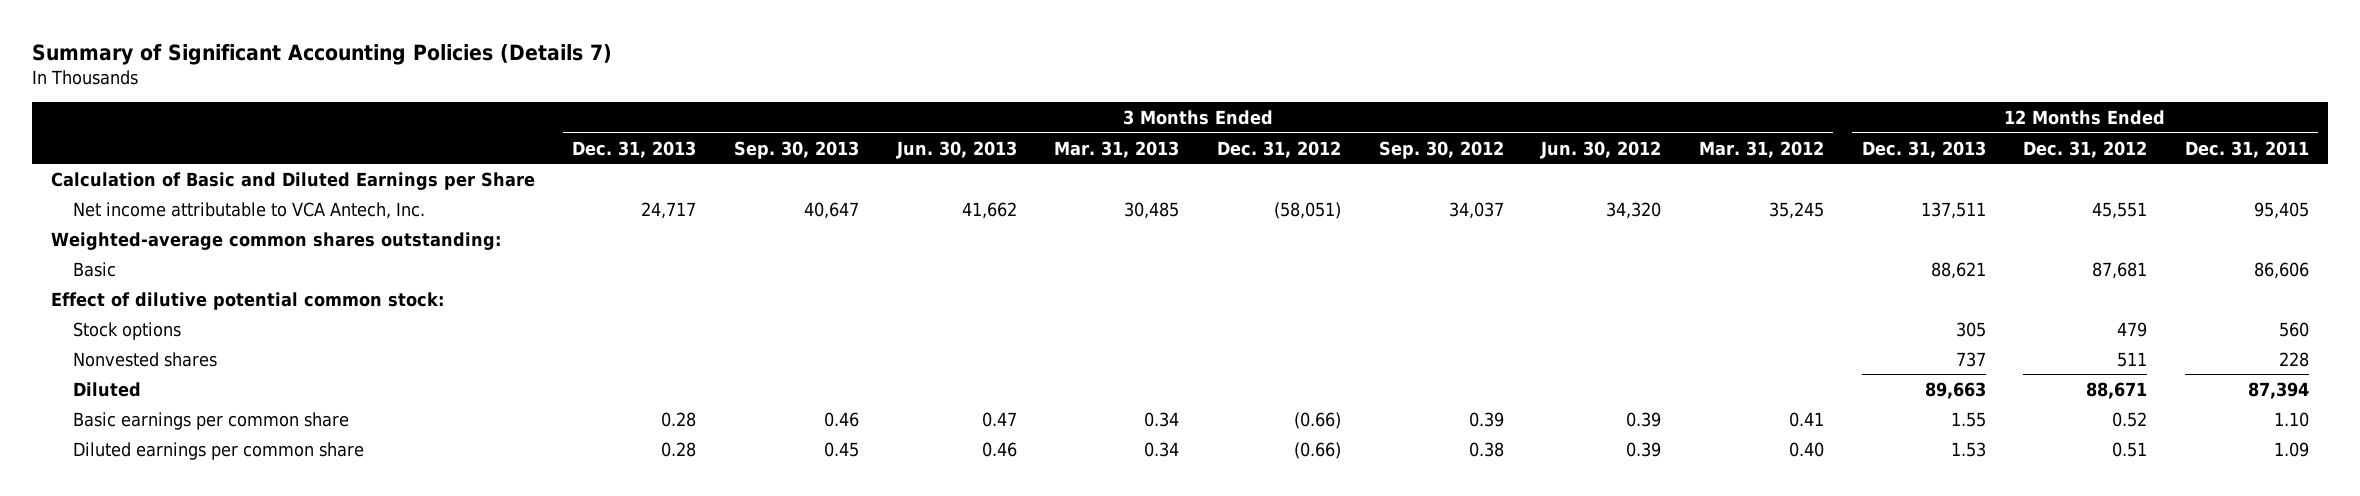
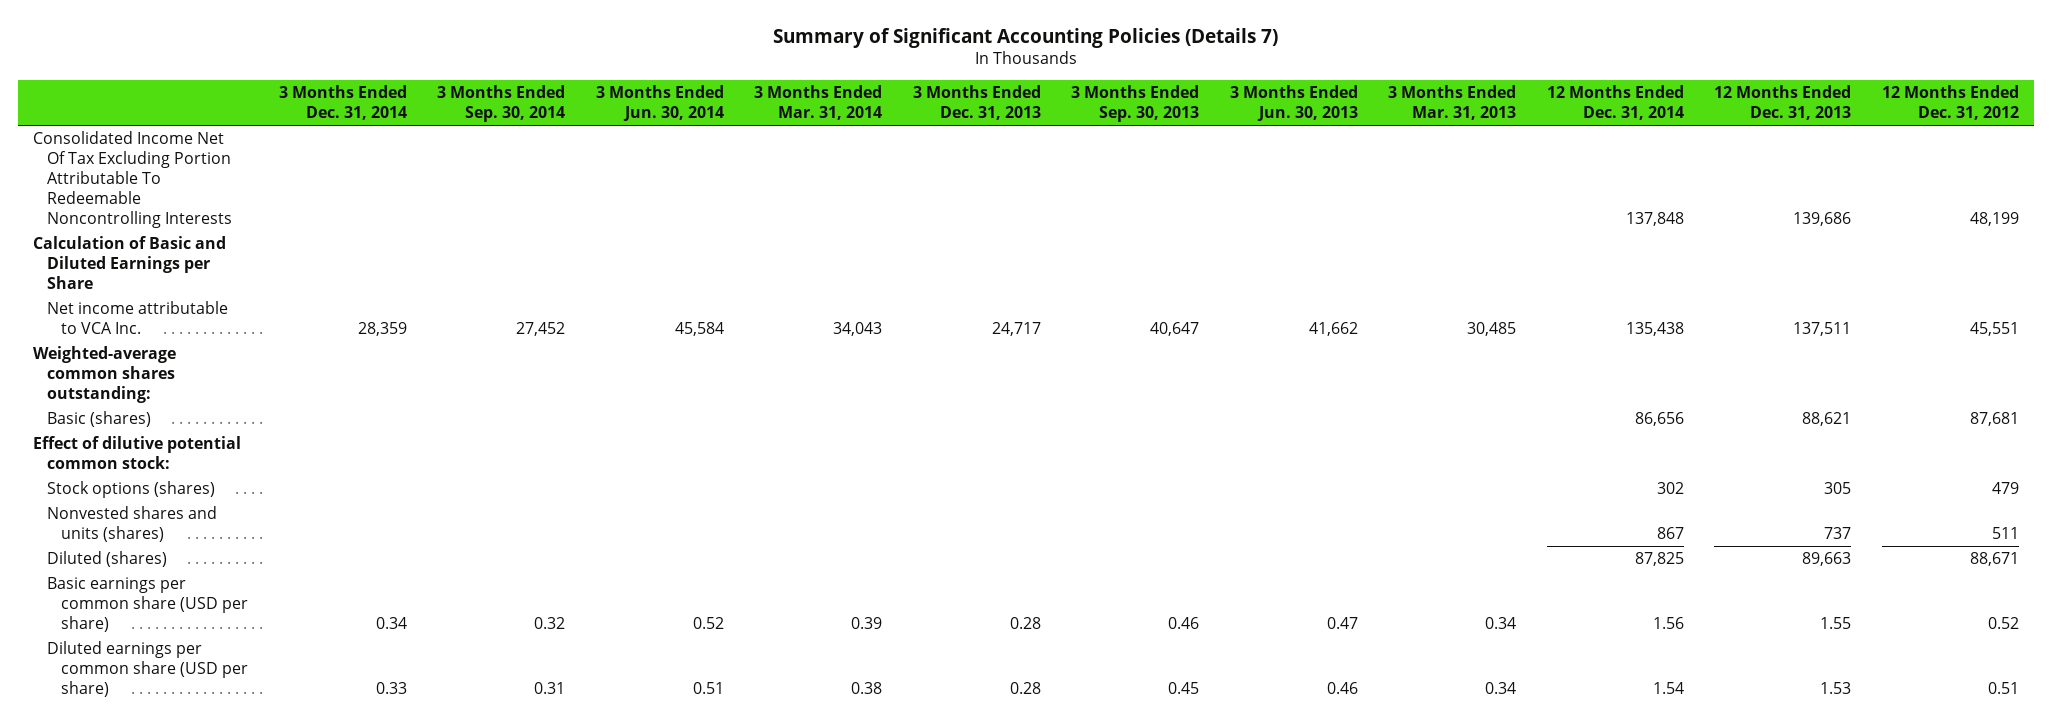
- | 3 Months Ended Dec. 31, 2013 | 3 Months Ended Sep. 30, 2013 | 3 Months Ended Jun. 30, 2013 | 3 Months Ended Mar. 31, 2013 | 3 Months Ended Dec. 31, 2012 | 3 Months Ended Sep. 30, 2012 | 3 Months Ended Jun. 30, 2012 | 3 Months Ended Mar. 31, 2012 | 12 Months Ended Dec. 31, 2013 | 12 Months Ended Dec. 31, 2012 | 12 Months Ended Dec. 31, 2011
+ | 3 Months Ended Dec. 31, 2014 | 3 Months Ended Sep. 30, 2014 | 3 Months Ended Jun. 30, 2014 | 3 Months Ended Mar. 31, 2014 | 3 Months Ended Dec. 31, 2013 | 3 Months Ended Sep. 30, 2013 | 3 Months Ended Jun. 30, 2013 | 3 Months Ended Mar. 31, 2013 | 12 Months Ended Dec. 31, 2014 | 12 Months Ended Dec. 31, 2013 | 12 Months Ended Dec. 31, 2012
+ Consolidated Income Net Of Tax Excluding Portion Attributable To Redeemable Noncontrolling Interests | | | | | | | | | 137,848 | 139,686 | 48,199
- Net income attributable to VCA Antech, Inc. | 24,717 | 40,647 | 41,662 | 30,485 | (58,051) | 34,037 | 34,320 | 35,245 | 137,511 | 45,551 | 95,405
+ Net income attributable to VCA Inc. | 28,359 | 27,452 | 45,584 | 34,043 | 24,717 | 40,647 | 41,662 | 30,485 | 135,438 | 137,511 | 45,551
- Basic | | | | | | | | | 88,621 | 87,681 | 86,606
+ Basic (shares) | | | | | | | | | 86,656 | 88,621 | 87,681
- Stock options | | | | | | | | | 305 | 479 | 560
- Nonvested shares | | | | | | | | | 737 | 511 | 228
- Diluted | | | | | | | | | 89,663 | 88,671 | 87,394
- Basic earnings per common share | 0.28 | 0.46 | 0.47 | 0.34 | (0.66) | 0.39 | 0.39 | 0.41 | 1.55 | 0.52 | 1.10
- Diluted earnings per common share | 0.28 | 0.45 | 0.46 | 0.34 | (0.66) | 0.38 | 0.39 | 0.40 | 1.53 | 0.51 | 1.09
+ Stock options (shares) | | | | | | | | | 302 | 305 | 479
+ Nonvested shares and units (shares) | | | | | | | | | 867 | 737 | 511
+ Diluted (shares) | | | | | | | | | 87,825 | 89,663 | 88,671
+ Basic earnings per common share (USD per share) | 0.34 | 0.32 | 0.52 | 0.39 | 0.28 | 0.46 | 0.47 | 0.34 | 1.56 | 1.55 | 0.52
+ Diluted earnings per common share (USD per share) | 0.33 | 0.31 | 0.51 | 0.38 | 0.28 | 0.45 | 0.46 | 0.34 | 1.54 | 1.53 | 0.51

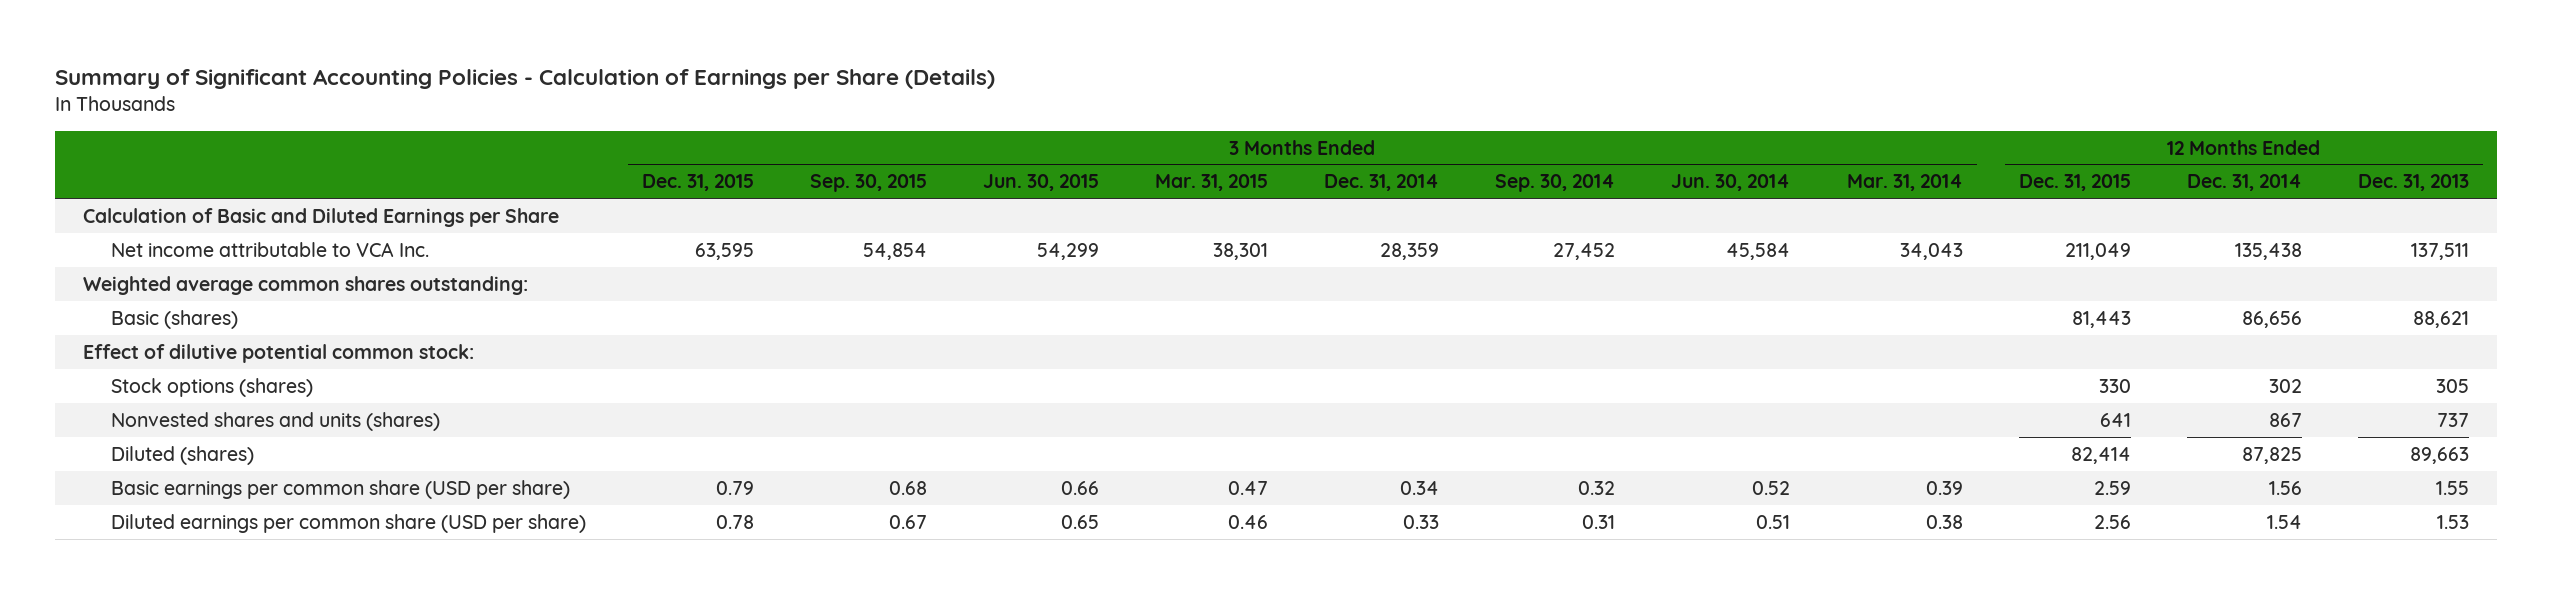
- Summary of Significant Accounting Policies (Details 7)
+ Summary of Significant Accounting Policies - Calculation of Earnings per Share (Details)
- | 3 Months Ended Dec. 31, 2014 | 3 Months Ended Sep. 30, 2014 | 3 Months Ended Jun. 30, 2014 | 3 Months Ended Mar. 31, 2014 | 3 Months Ended Dec. 31, 2013 | 3 Months Ended Sep. 30, 2013 | 3 Months Ended Jun. 30, 2013 | 3 Months Ended Mar. 31, 2013 | 12 Months Ended Dec. 31, 2014 | 12 Months Ended Dec. 31, 2013 | 12 Months Ended Dec. 31, 2012
+ | 3 Months Ended Dec. 31, 2015 | 3 Months Ended Sep. 30, 2015 | 3 Months Ended Jun. 30, 2015 | 3 Months Ended Mar. 31, 2015 | 3 Months Ended Dec. 31, 2014 | 3 Months Ended Sep. 30, 2014 | 3 Months Ended Jun. 30, 2014 | 3 Months Ended Mar. 31, 2014 | 12 Months Ended Dec. 31, 2015 | 12 Months Ended Dec. 31, 2014 | 12 Months Ended Dec. 31, 2013
- Consolidated Income Net Of Tax Excluding Portion Attributable To Redeemable Noncontrolling Interests | | | | | | | | | 137,848 | 139,686 | 48,199
- Weighted-average common shares outstanding:
+ Weighted average common shares outstanding:

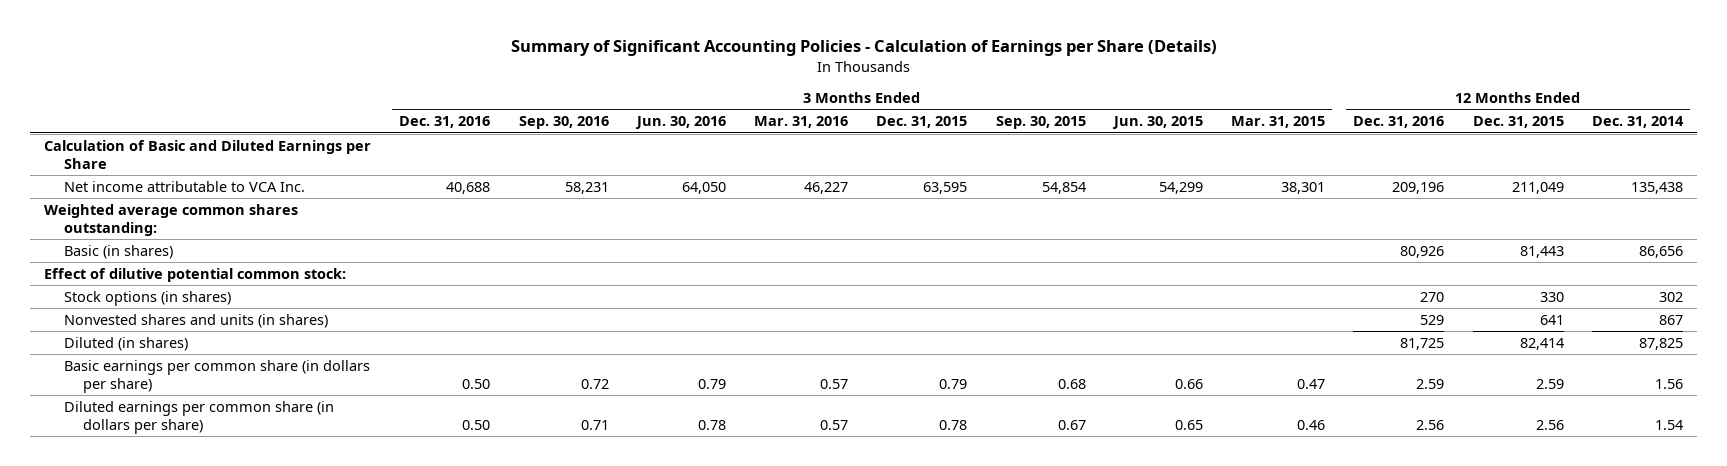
- | 3 Months Ended Dec. 31, 2015 | 3 Months Ended Sep. 30, 2015 | 3 Months Ended Jun. 30, 2015 | 3 Months Ended Mar. 31, 2015 | 3 Months Ended Dec. 31, 2014 | 3 Months Ended Sep. 30, 2014 | 3 Months Ended Jun. 30, 2014 | 3 Months Ended Mar. 31, 2014 | 12 Months Ended Dec. 31, 2015 | 12 Months Ended Dec. 31, 2014 | 12 Months Ended Dec. 31, 2013
+ | 3 Months Ended Dec. 31, 2016 | 3 Months Ended Sep. 30, 2016 | 3 Months Ended Jun. 30, 2016 | 3 Months Ended Mar. 31, 2016 | 3 Months Ended Dec. 31, 2015 | 3 Months Ended Sep. 30, 2015 | 3 Months Ended Jun. 30, 2015 | 3 Months Ended Mar. 31, 2015 | 12 Months Ended Dec. 31, 2016 | 12 Months Ended Dec. 31, 2015 | 12 Months Ended Dec. 31, 2014
- Basic (shares) | | | | | | | | | 81,443 | 86,656 | 88,621
+ Basic (in shares) | | | | | | | | | 80,926 | 81,443 | 86,656
- Stock options (shares) | | | | | | | | | 330 | 302 | 305
- Nonvested shares and units (shares) | | | | | | | | | 641 | 867 | 737
- Diluted (shares) | | | | | | | | | 82,414 | 87,825 | 89,663
- Basic earnings per common share (USD per share) | 0.79 | 0.68 | 0.66 | 0.47 | 0.34 | 0.32 | 0.52 | 0.39 | 2.59 | 1.56 | 1.55
- Diluted earnings per common share (USD per share) | 0.78 | 0.67 | 0.65 | 0.46 | 0.33 | 0.31 | 0.51 | 0.38 | 2.56 | 1.54 | 1.53
+ Stock options (in shares) | | | | | | | | | 270 | 330 | 302
+ Nonvested shares and units (in shares) | | | | | | | | | 529 | 641 | 867
+ Diluted (in shares) | | | | | | | | | 81,725 | 82,414 | 87,825
+ Basic earnings per common share (in dollars per share) | 0.50 | 0.72 | 0.79 | 0.57 | 0.79 | 0.68 | 0.66 | 0.47 | 2.59 | 2.59 | 1.56
+ Diluted earnings per common share (in dollars per share) | 0.50 | 0.71 | 0.78 | 0.57 | 0.78 | 0.67 | 0.65 | 0.46 | 2.56 | 2.56 | 1.54

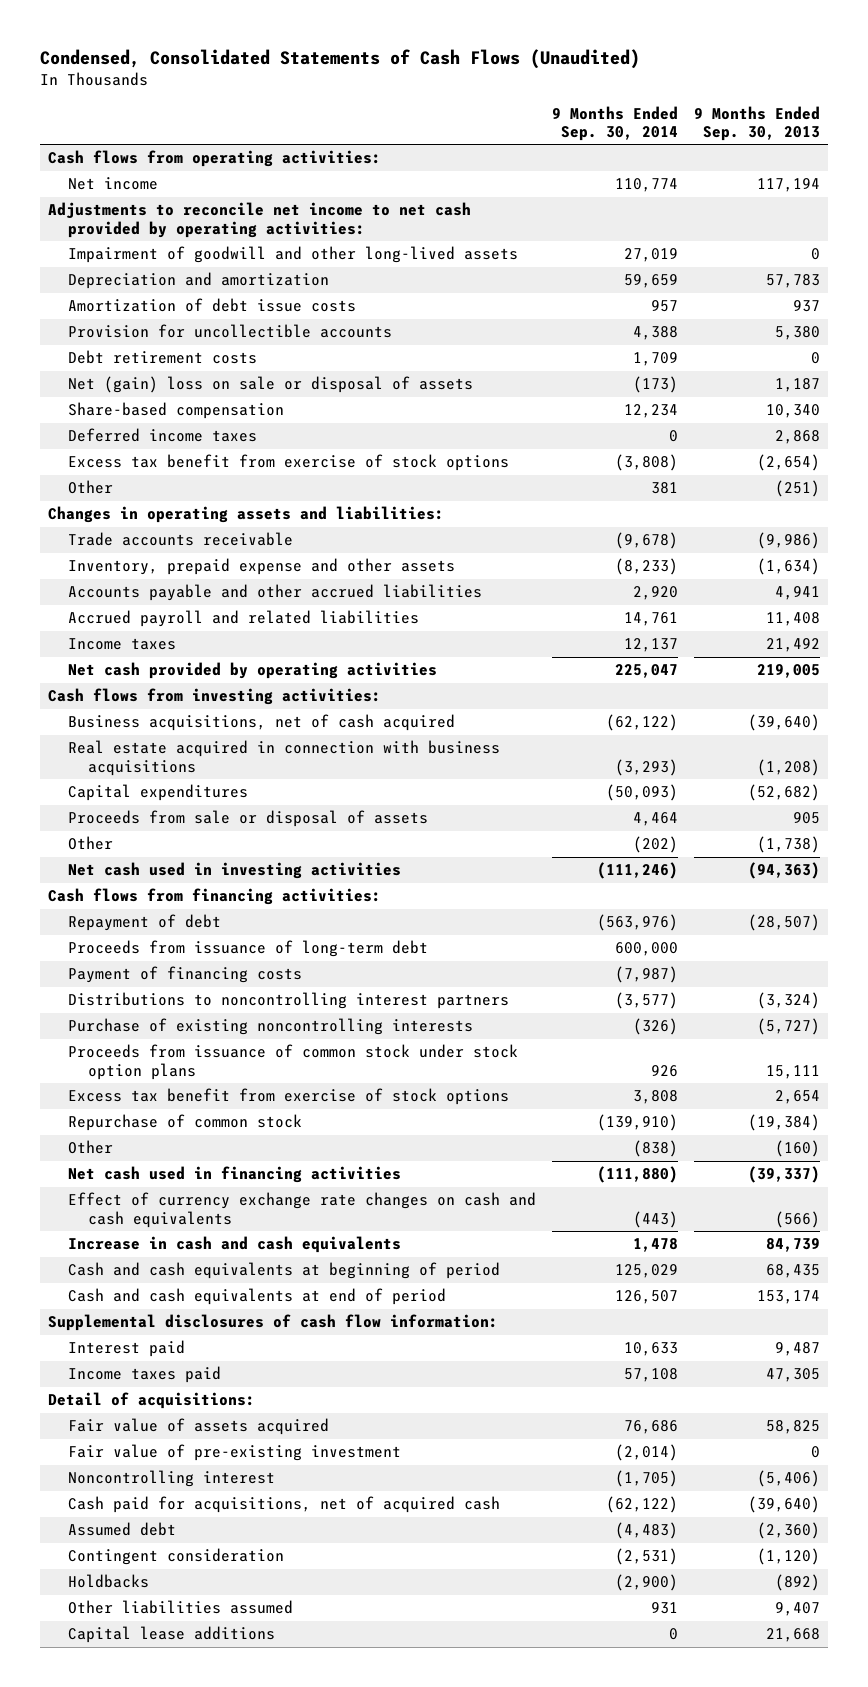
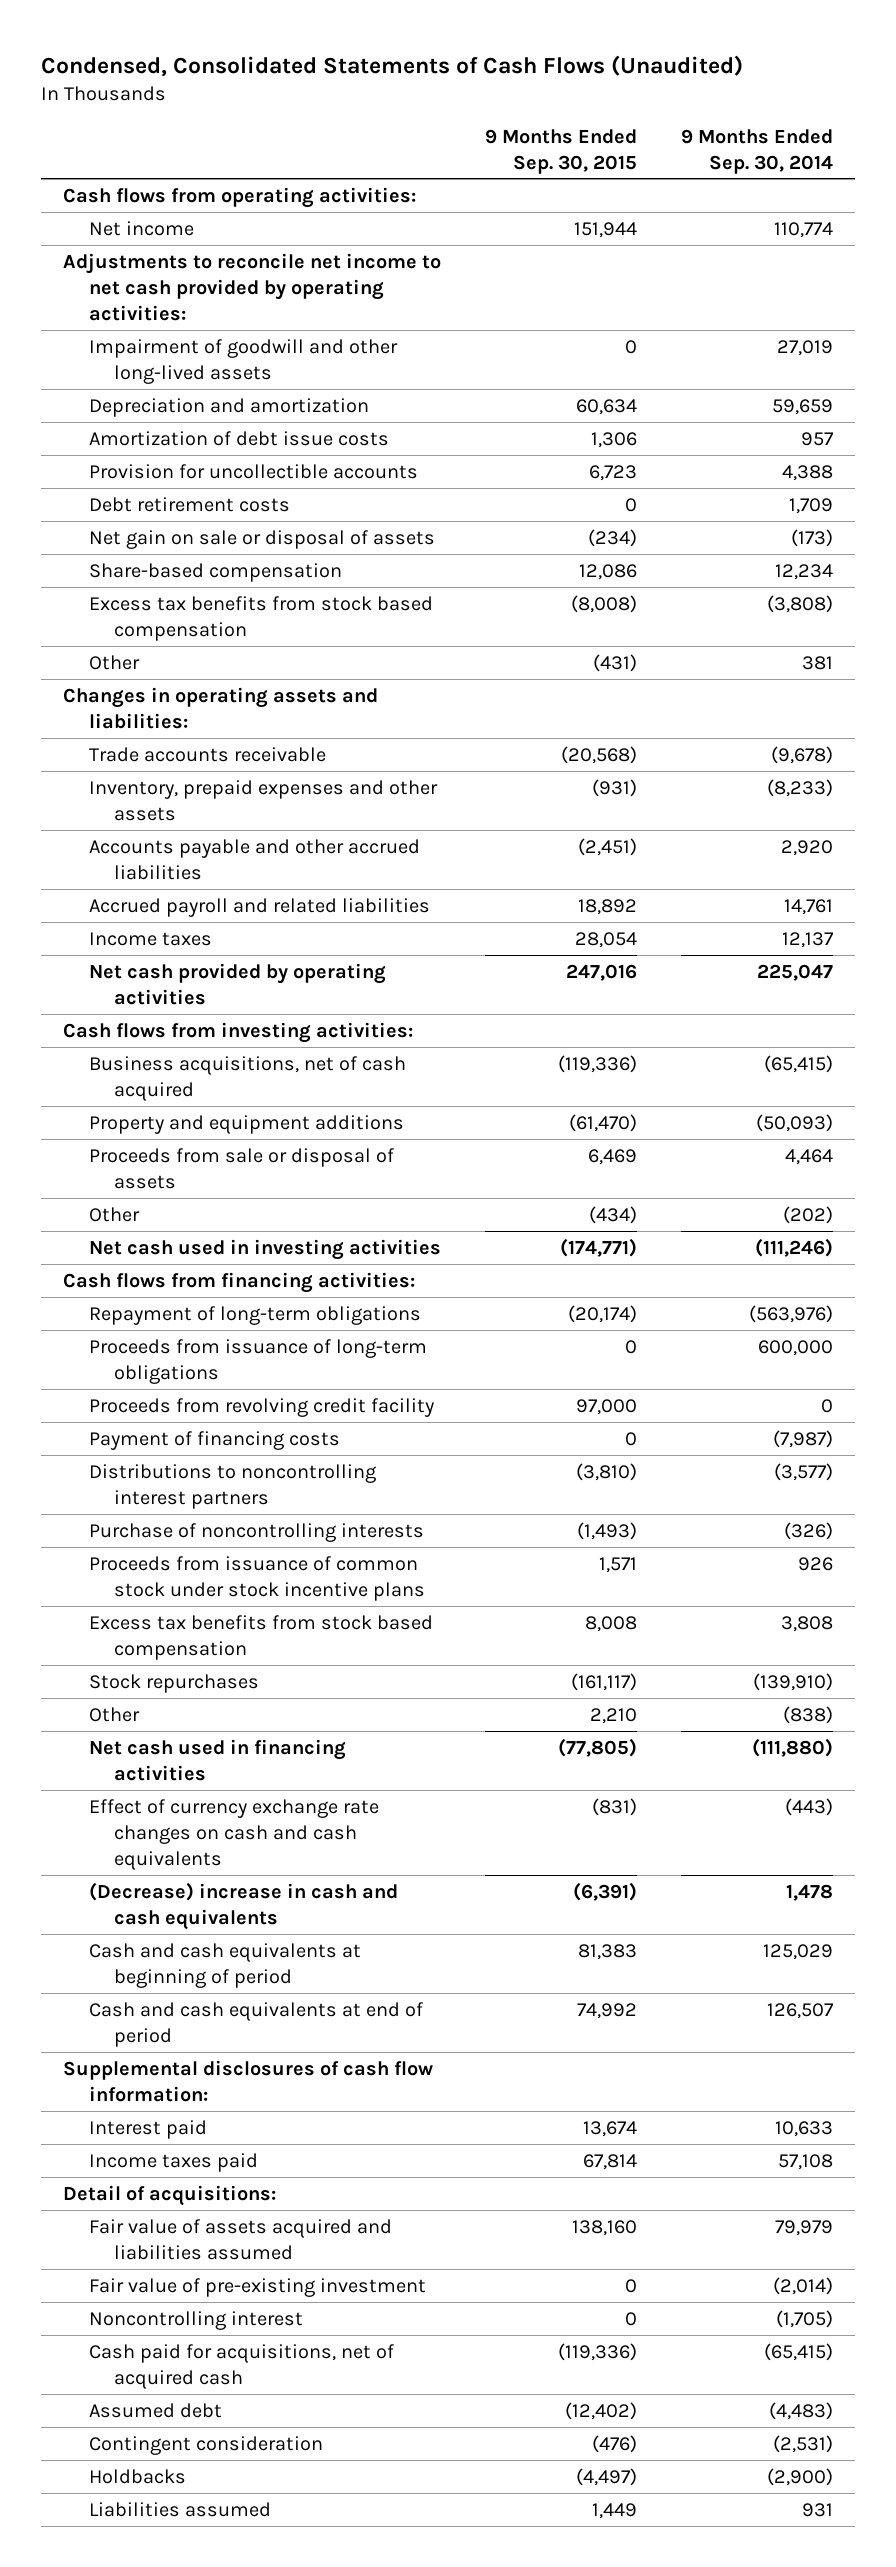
- | 9 Months Ended Sep. 30, 2014 | 9 Months Ended Sep. 30, 2013
+ | 9 Months Ended Sep. 30, 2015 | 9 Months Ended Sep. 30, 2014
- Net (gain) loss on sale or disposal of assets | (173) | 1,187
+ Net gain on sale or disposal of assets | (234) | (173)
- Deferred income taxes | 0 | 2,868
- Excess tax benefit from exercise of stock options | (3,808) | (2,654)
+ Excess tax benefits from stock based compensation | (8,008) | (3,808)
- Inventory, prepaid expense and other assets | (8,233) | (1,634)
+ Inventory, prepaid expenses and other assets | (931) | (8,233)
- Business acquisitions, net of cash acquired | (62,122) | (39,640)
- Real estate acquired in connection with business acquisitions | (3,293) | (1,208)
- Capital expenditures | (50,093) | (52,682)
+ Business acquisitions, net of cash acquired | (119,336) | (65,415)
+ Property and equipment additions | (61,470) | (50,093)
- Repayment of debt | (563,976) | (28,507)
- Proceeds from issuance of long-term debt | 600,000 |
+ Repayment of long-term obligations | (20,174) | (563,976)
+ Proceeds from issuance of long-term obligations | 0 | 600,000
+ Proceeds from revolving credit facility | 97,000 | 0
- Purchase of existing noncontrolling interests | (326) | (5,727)
- Proceeds from issuance of common stock under stock option plans | 926 | 15,111
- Excess tax benefit from exercise of stock options | 3,808 | 2,654
- Repurchase of common stock | (139,910) | (19,384)
+ Purchase of noncontrolling interests | (1,493) | (326)
+ Proceeds from issuance of common stock under stock incentive plans | 1,571 | 926
+ Excess tax benefits from stock based compensation | 8,008 | 3,808
+ Stock repurchases | (161,117) | (139,910)
- Increase in cash and cash equivalents | 1,478 | 84,739
+ (Decrease) increase in cash and cash equivalents | (6,391) | 1,478
- Fair value of assets acquired | 76,686 | 58,825
+ Fair value of assets acquired and liabilities assumed | 138,160 | 79,979
- Cash paid for acquisitions, net of acquired cash | (62,122) | (39,640)
+ Cash paid for acquisitions, net of acquired cash | (119,336) | (65,415)
- Other liabilities assumed | 931 | 9,407
- Capital lease additions | 0 | 21,668
+ Liabilities assumed | 1,449 | 931

